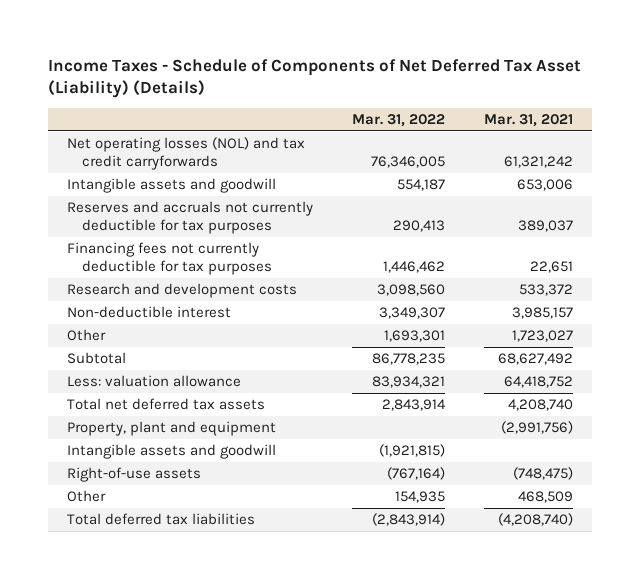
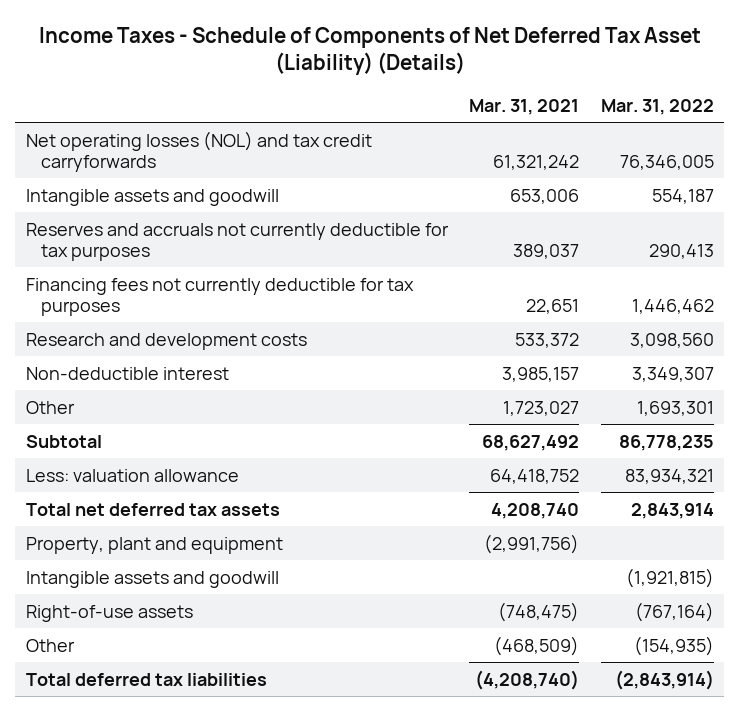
- | Mar. 31, 2022 | Mar. 31, 2021
+ | Mar. 31, 2021 | Mar. 31, 2022
- Other | 154,935 | 468,509
+ Other | (468,509) | (154,935)

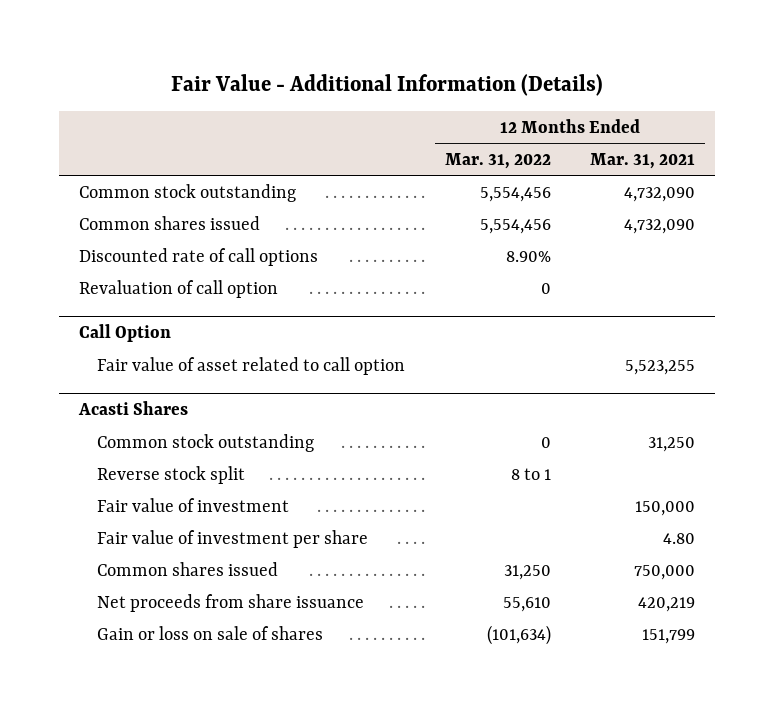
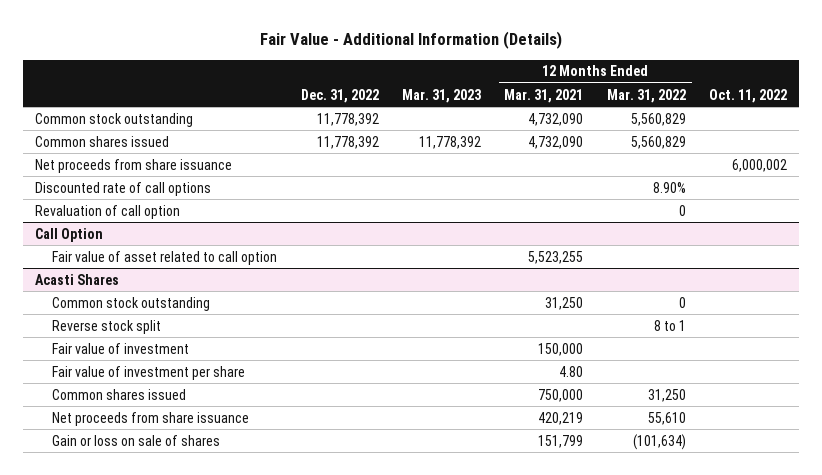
- | 12 Months Ended Mar. 31, 2022 | 12 Months Ended Mar. 31, 2021
+ | Dec. 31, 2022 | Mar. 31, 2023 | 12 Months Ended Mar. 31, 2021 | 12 Months Ended Mar. 31, 2022 | Oct. 11, 2022
- Common stock outstanding | 5,554,456 | 4,732,090
- Common shares issued | 5,554,456 | 4,732,090
+ Common stock outstanding | 11,778,392 | | 4,732,090 | 5,560,829 |
+ Common shares issued | 11,778,392 | 11,778,392 | 4,732,090 | 5,560,829 |
+ Net proceeds from share issuance | | | | | 6,000,002

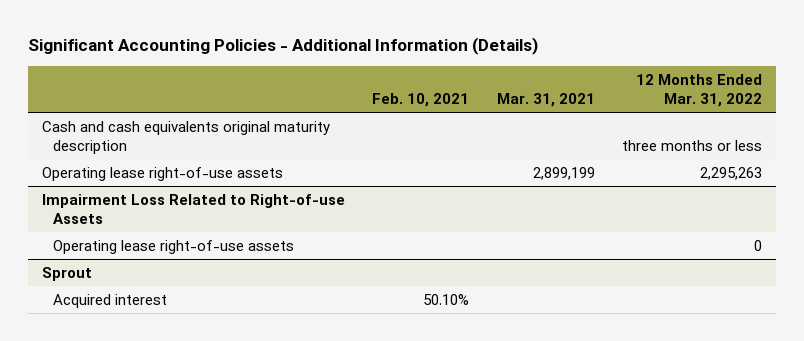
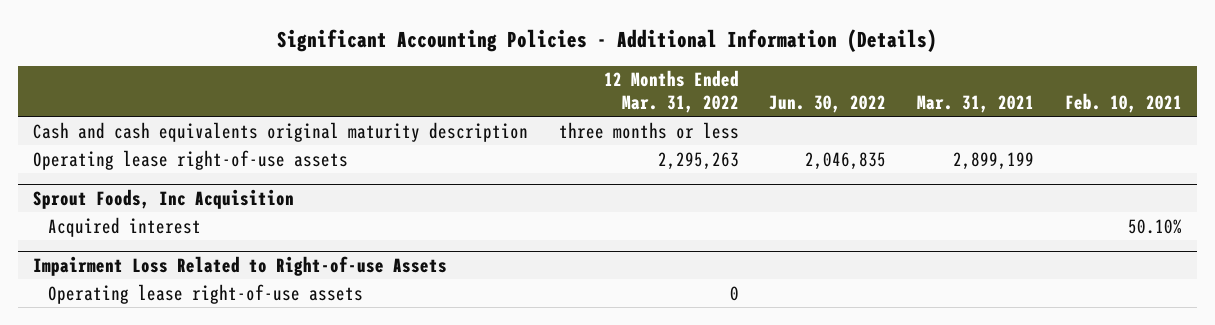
- | Feb. 10, 2021 | Mar. 31, 2021 | 12 Months Ended Mar. 31, 2022
+ | 12 Months Ended Mar. 31, 2022 | Jun. 30, 2022 | Mar. 31, 2021 | Feb. 10, 2021
+ Sprout Foods, Inc Acquisition
+ Acquired interest | | | | 50.10%
- Sprout
- Acquired interest | 50.10% | |

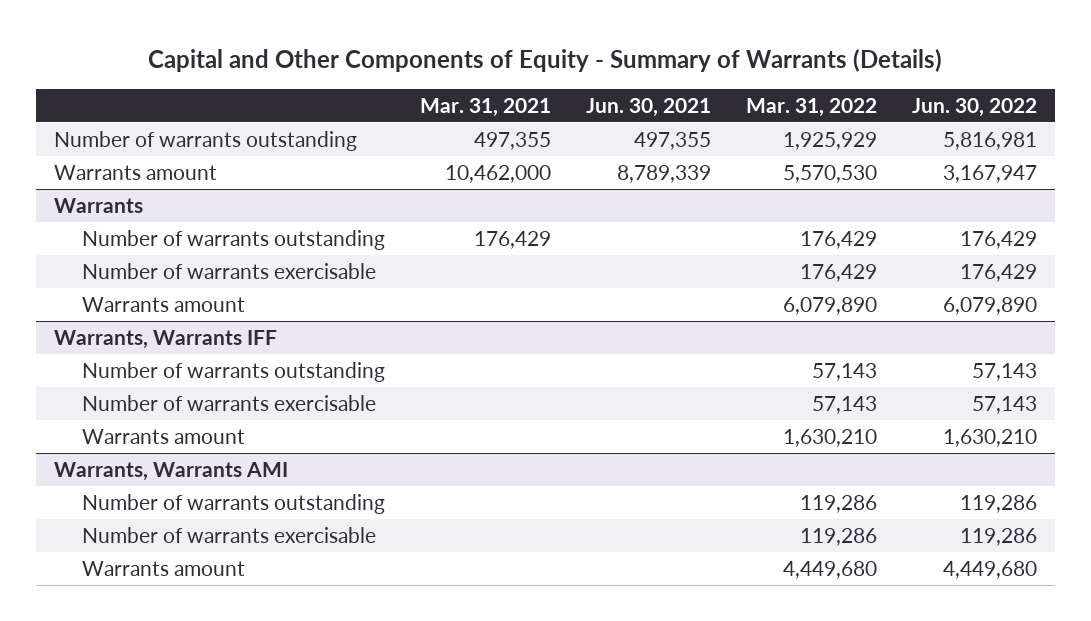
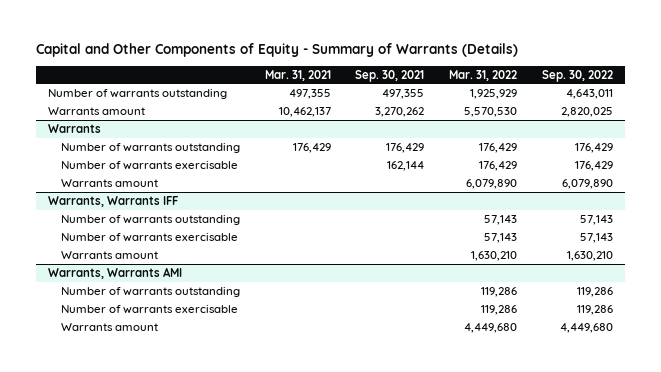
- | Mar. 31, 2021 | Jun. 30, 2021 | Mar. 31, 2022 | Jun. 30, 2022
+ | Mar. 31, 2021 | Sep. 30, 2021 | Mar. 31, 2022 | Sep. 30, 2022
- Warrants amount | 10,462,000 | 8,789,339 | 5,570,530 | 3,167,947
+ Warrants amount | 10,462,137 | 3,270,262 | 5,570,530 | 2,820,025

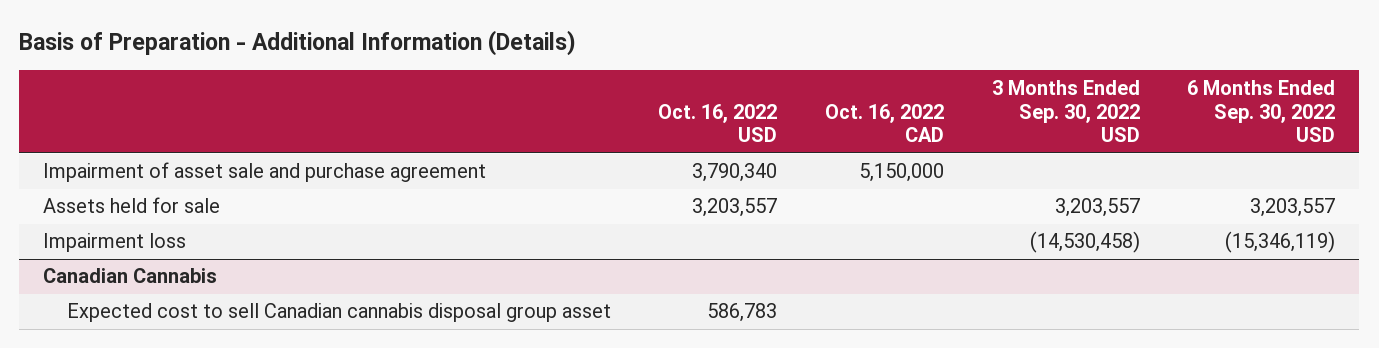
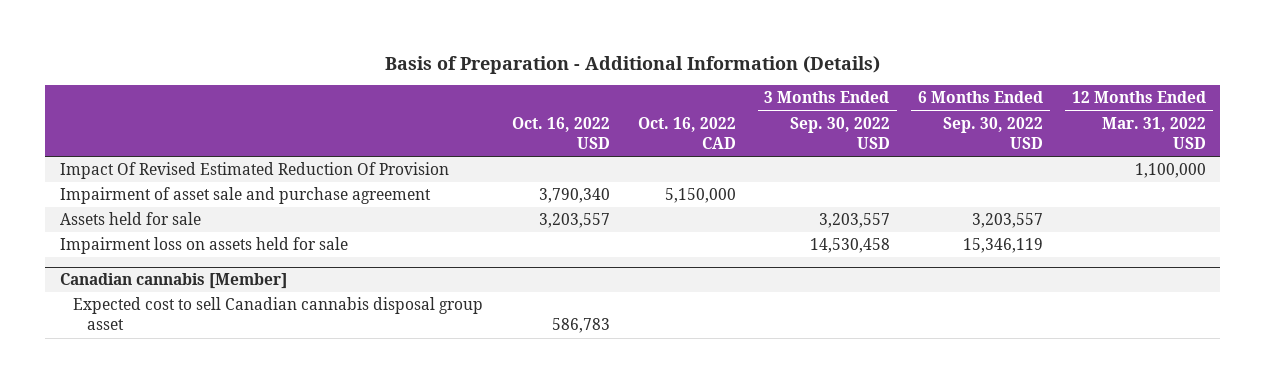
- | Oct. 16, 2022 USD | Oct. 16, 2022 CAD | 3 Months Ended Sep. 30, 2022 USD | 6 Months Ended Sep. 30, 2022 USD
+ | Oct. 16, 2022 USD | Oct. 16, 2022 CAD | 3 Months Ended Sep. 30, 2022 USD | 6 Months Ended Sep. 30, 2022 USD | 12 Months Ended Mar. 31, 2022 USD
+ Impact Of Revised Estimated Reduction Of Provision | | | | | 1,100,000
- Impairment loss | | | (14,530,458) | (15,346,119)
- Canadian Cannabis
+ Impairment loss on assets held for sale | | | 14,530,458 | 15,346,119 |
+ Canadian cannabis [Member]

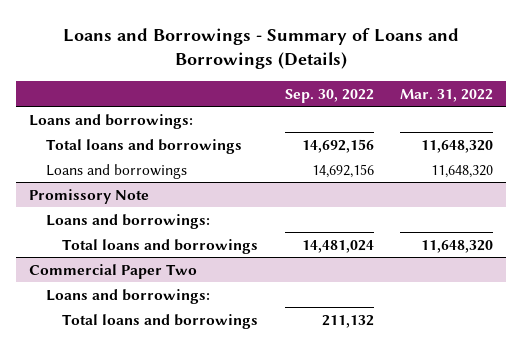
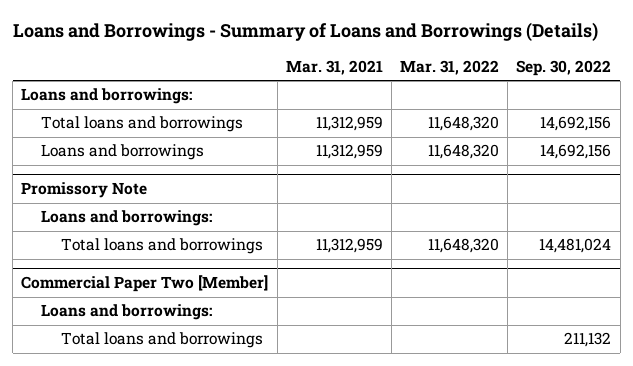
- | Sep. 30, 2022 | Mar. 31, 2022
+ | Mar. 31, 2021 | Mar. 31, 2022 | Sep. 30, 2022
- Commercial Paper Two
+ Commercial Paper Two [Member]

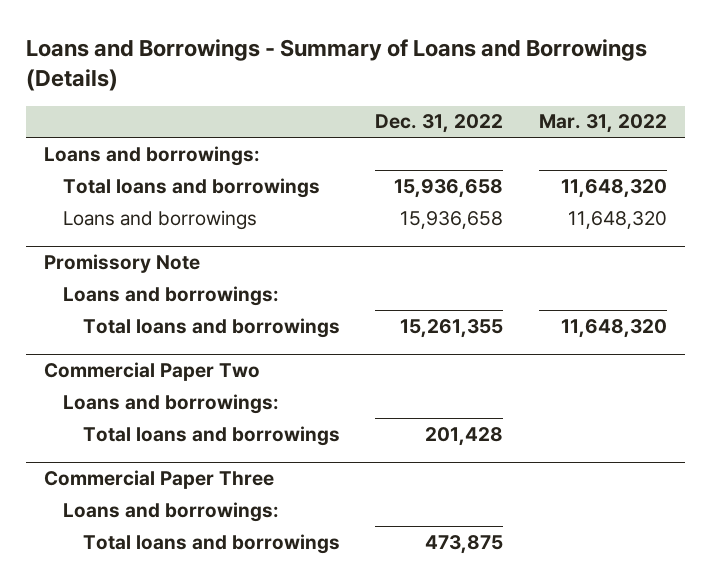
- | Mar. 31, 2021 | Mar. 31, 2022 | Sep. 30, 2022
+ | Dec. 31, 2022 | Mar. 31, 2022
- Commercial Paper Two [Member]
+ Commercial Paper Two
+ Commercial Paper Three
+ Loans and borrowings:
+ Total loans and borrowings | 473,875 |

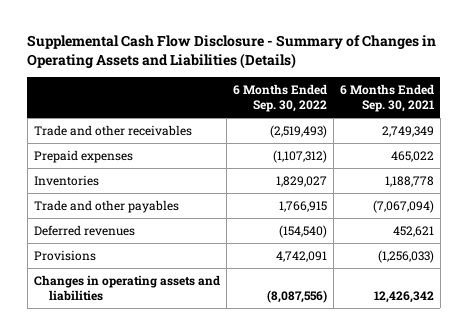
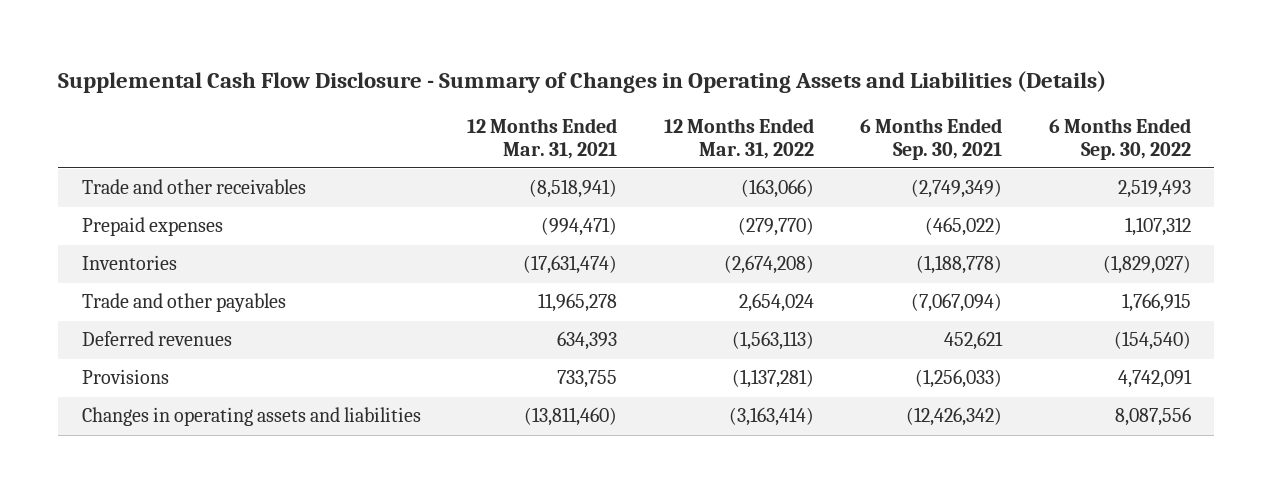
- | 6 Months Ended Sep. 30, 2022 | 6 Months Ended Sep. 30, 2021
+ | 12 Months Ended Mar. 31, 2021 | 12 Months Ended Mar. 31, 2022 | 6 Months Ended Sep. 30, 2021 | 6 Months Ended Sep. 30, 2022
- Trade and other receivables | (2,519,493) | 2,749,349
- Prepaid expenses | (1,107,312) | 465,022
- Inventories | 1,829,027 | 1,188,778
+ Trade and other receivables | (8,518,941) | (163,066) | (2,749,349) | 2,519,493
+ Prepaid expenses | (994,471) | (279,770) | (465,022) | 1,107,312
+ Inventories | (17,631,474) | (2,674,208) | (1,188,778) | (1,829,027)
- Changes in operating assets and liabilities | (8,087,556) | 12,426,342
+ Changes in operating assets and liabilities | (13,811,460) | (3,163,414) | (12,426,342) | 8,087,556

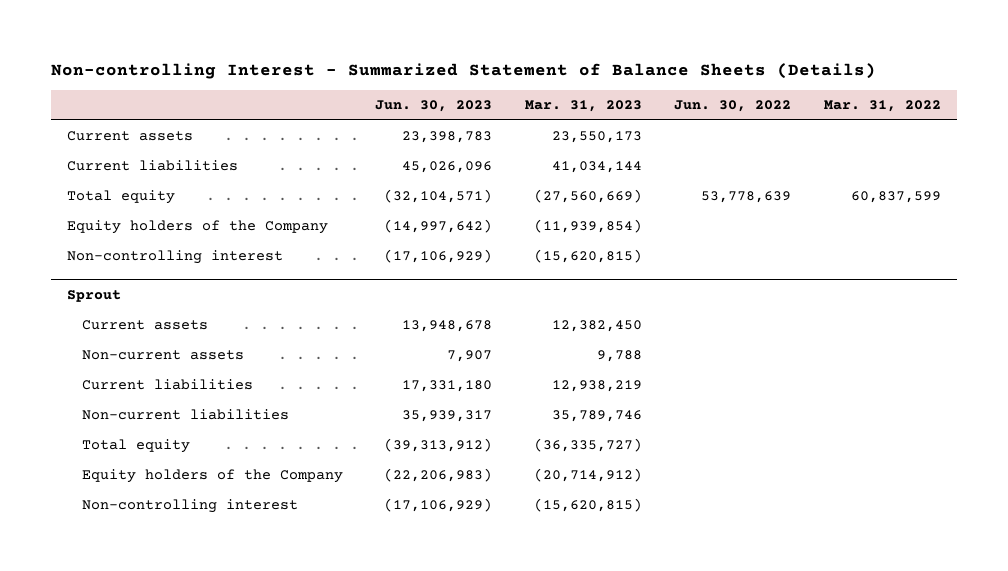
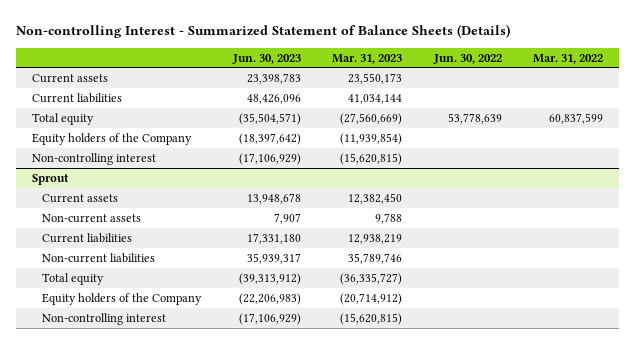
- Current liabilities | 45,026,096 | 41,034,144 | |
- Total equity | (32,104,571) | (27,560,669) | 53,778,639 | 60,837,599
- Equity holders of the Company | (14,997,642) | (11,939,854) | |
+ Current liabilities | 48,426,096 | 41,034,144 | |
+ Total equity | (35,504,571) | (27,560,669) | 53,778,639 | 60,837,599
+ Equity holders of the Company | (18,397,642) | (11,939,854) | |

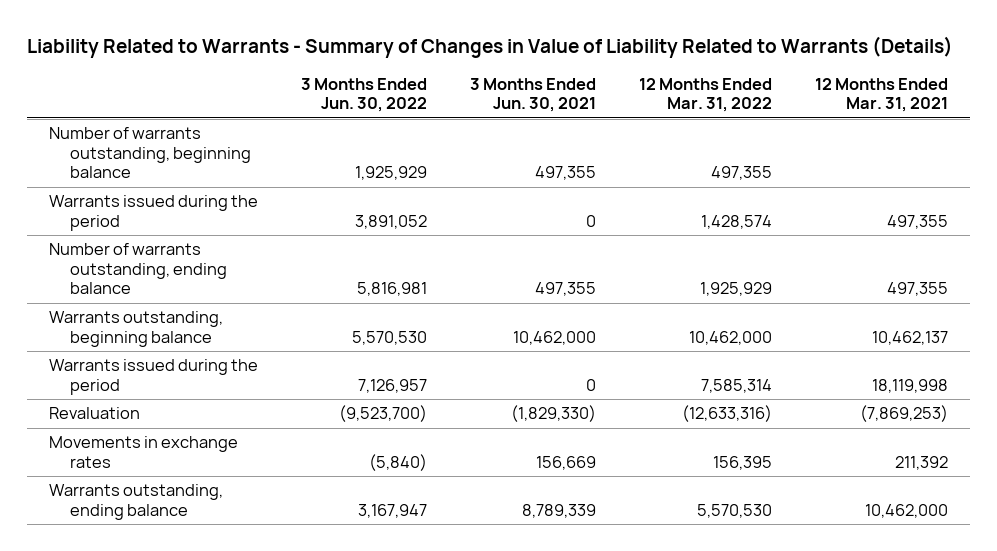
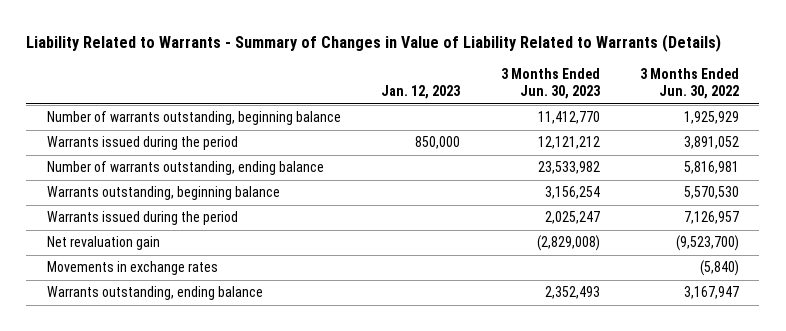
- | 3 Months Ended Jun. 30, 2022 | 3 Months Ended Jun. 30, 2021 | 12 Months Ended Mar. 31, 2022 | 12 Months Ended Mar. 31, 2021
+ | Jan. 12, 2023 | 3 Months Ended Jun. 30, 2023 | 3 Months Ended Jun. 30, 2022
- Revaluation | (9,523,700) | (1,829,330) | (12,633,316) | (7,869,253)
+ Net revaluation gain | | (2,829,008) | (9,523,700)

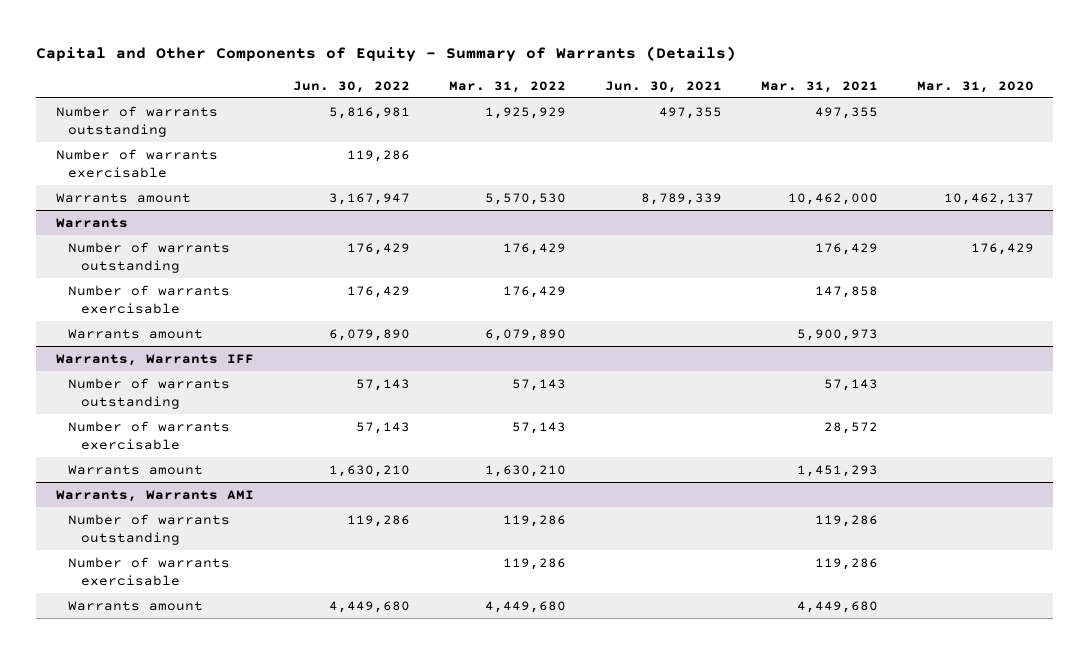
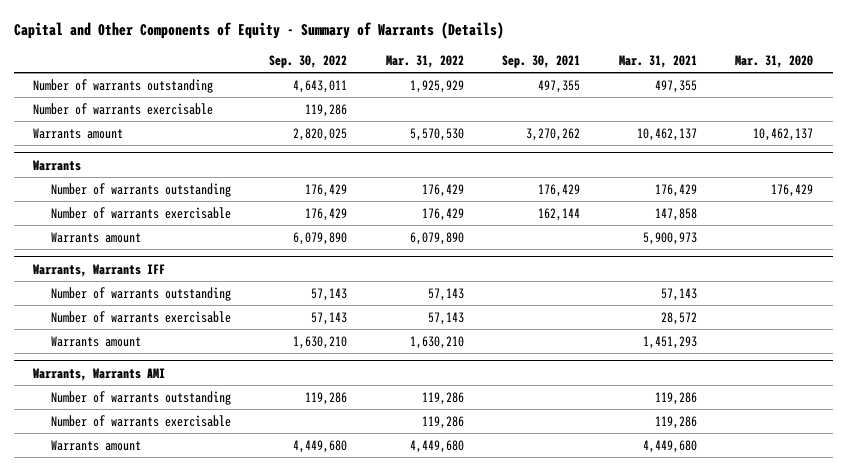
- | Jun. 30, 2022 | Mar. 31, 2022 | Jun. 30, 2021 | Mar. 31, 2021 | Mar. 31, 2020
+ | Sep. 30, 2022 | Mar. 31, 2022 | Sep. 30, 2021 | Mar. 31, 2021 | Mar. 31, 2020
- Warrants amount | 3,167,947 | 5,570,530 | 8,789,339 | 10,462,000 | 10,462,137
+ Warrants amount | 2,820,025 | 5,570,530 | 3,270,262 | 10,462,137 | 10,462,137

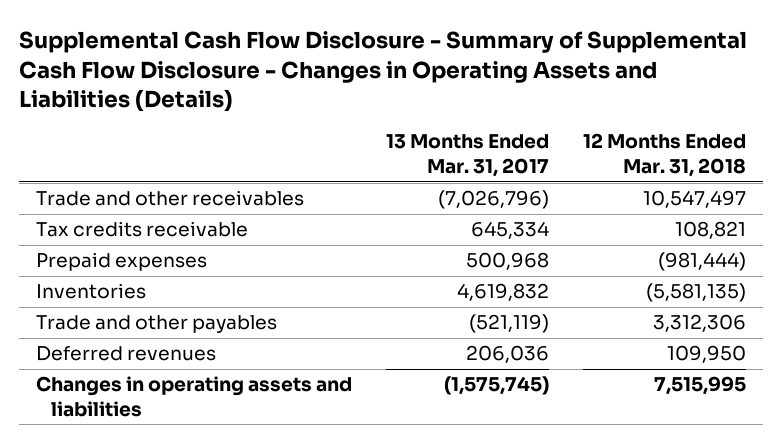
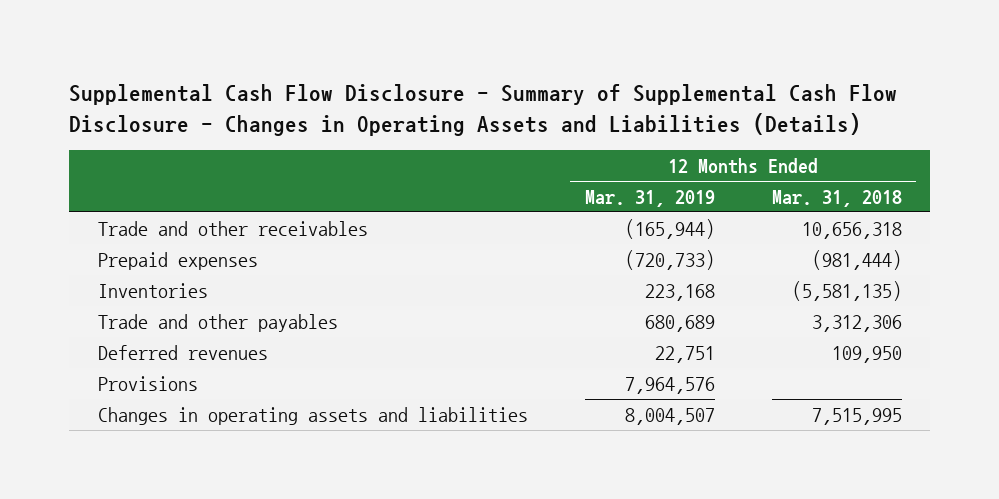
- | 13 Months Ended Mar. 31, 2017 | 12 Months Ended Mar. 31, 2018
+ | 12 Months Ended Mar. 31, 2019 | 12 Months Ended Mar. 31, 2018
- Trade and other receivables | (7,026,796) | 10,547,497
- Tax credits receivable | 645,334 | 108,821
+ Trade and other receivables | (165,944) | 10,656,318
+ Provisions | 7,964,576 |

